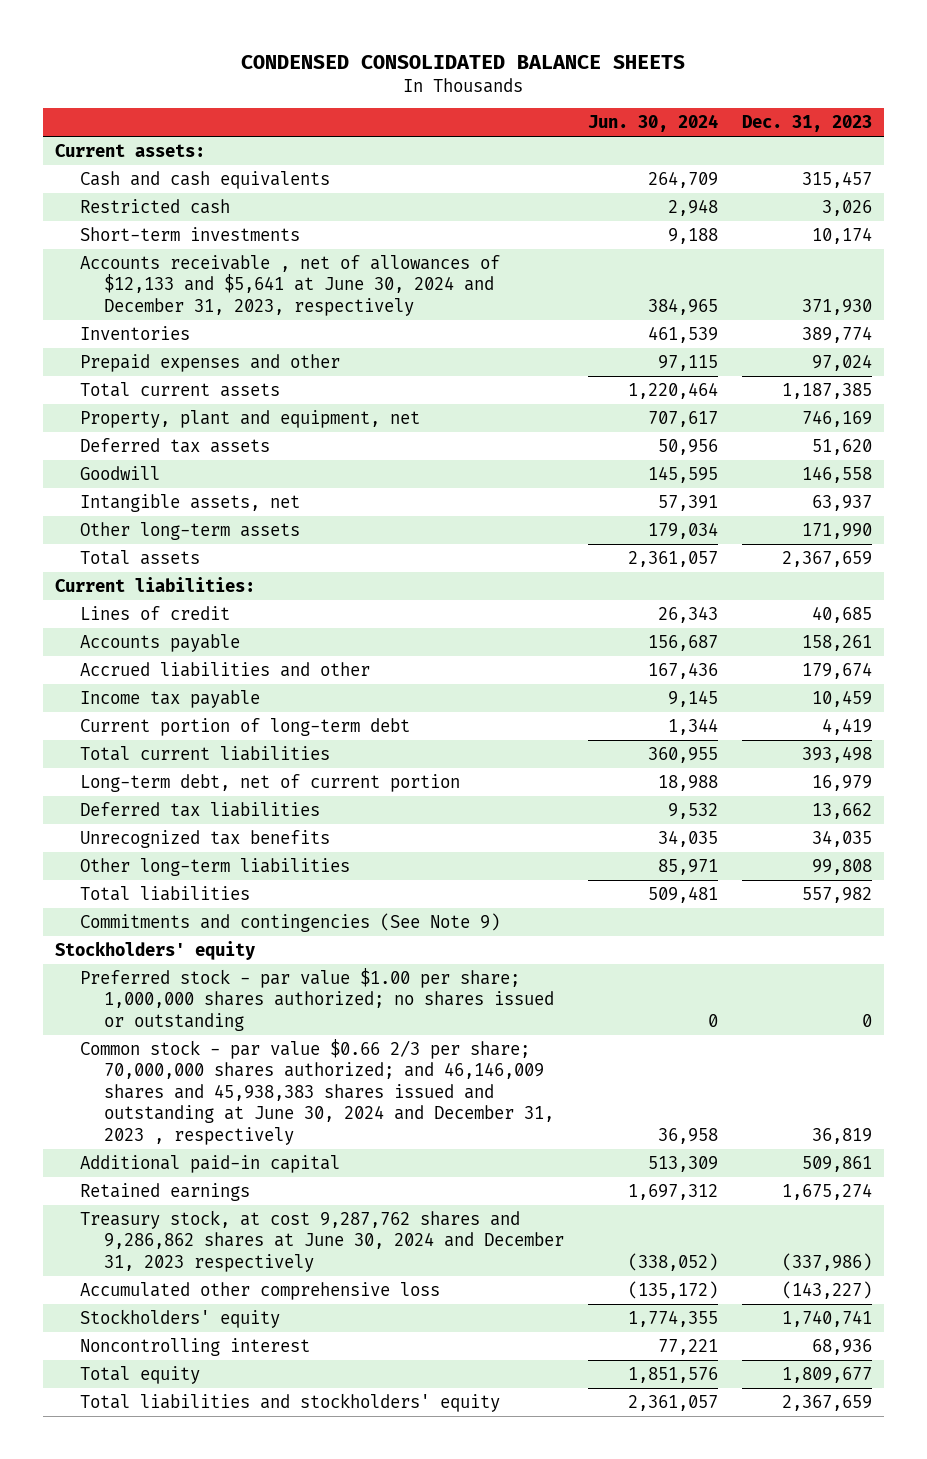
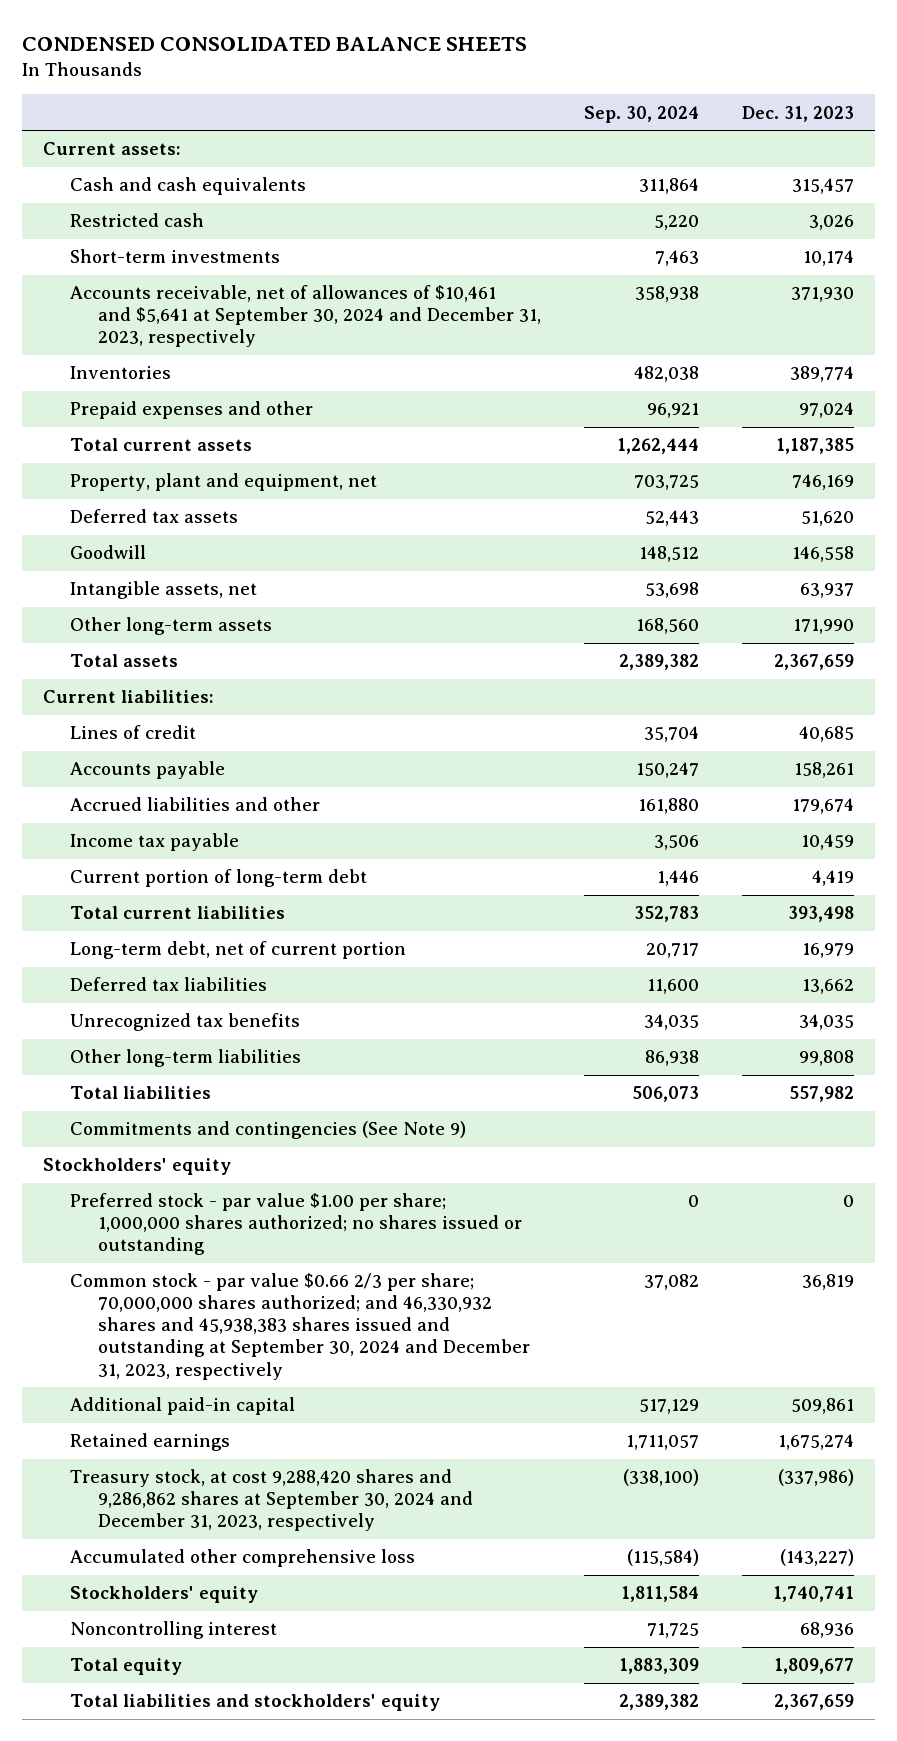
- | Jun. 30, 2024 | Dec. 31, 2023
+ | Sep. 30, 2024 | Dec. 31, 2023
- Accounts receivable , net of allowances of $12,133 and $5,641 at June 30, 2024 and December 31, 2023, respectively | 384,965 | 371,930
+ Accounts receivable, net of allowances of $10,461 and $5,641 at September 30, 2024 and December 31, 2023, respectively | 358,938 | 371,930
- Common stock - par value $0.66 2/3 per share; 70,000,000 shares authorized; and 46,146,009 shares and 45,938,383 shares issued and outstanding at June 30, 2024 and December 31, 2023 , respectively | 36,958 | 36,819
+ Common stock - par value $0.66 2/3 per share; 70,000,000 shares authorized; and 46,330,932 shares and 45,938,383 shares issued and outstanding at September 30, 2024 and December 31, 2023, respectively | 37,082 | 36,819
- Treasury stock, at cost 9,287,762 shares and 9,286,862 shares at June 30, 2024 and December 31, 2023 respectively | (338,052) | (337,986)
+ Treasury stock, at cost 9,288,420 shares and 9,286,862 shares at September 30, 2024 and December 31, 2023, respectively | (338,100) | (337,986)

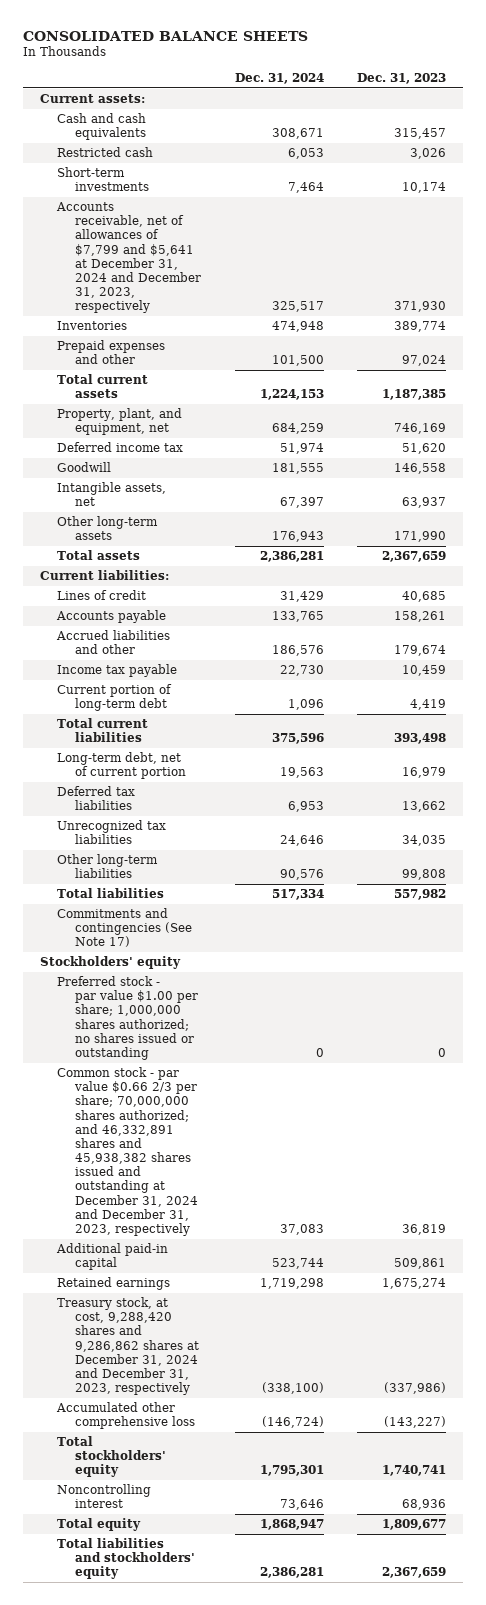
- CONDENSED CONSOLIDATED BALANCE SHEETS
+ CONSOLIDATED BALANCE SHEETS
- | Sep. 30, 2024 | Dec. 31, 2023
+ | Dec. 31, 2024 | Dec. 31, 2023
- Accounts receivable, net of allowances of $10,461 and $5,641 at September 30, 2024 and December 31, 2023, respectively | 358,938 | 371,930
+ Accounts receivable, net of allowances of $7,799 and $5,641 at December 31, 2024 and December 31, 2023, respectively | 325,517 | 371,930
- Property, plant and equipment, net | 703,725 | 746,169
- Deferred tax assets | 52,443 | 51,620
+ Property, plant, and equipment, net | 684,259 | 746,169
+ Deferred income tax | 51,974 | 51,620
- Unrecognized tax benefits | 34,035 | 34,035
+ Unrecognized tax liabilities | 24,646 | 34,035
- Commitments and contingencies (See Note 9)
+ Commitments and contingencies (See Note 17)
- Common stock - par value $0.66 2/3 per share; 70,000,000 shares authorized; and 46,330,932 shares and 45,938,383 shares issued and outstanding at September 30, 2024 and December 31, 2023, respectively | 37,082 | 36,819
+ Common stock - par value $0.66 2/3 per share; 70,000,000 shares authorized; and 46,332,891 shares and 45,938,382 shares issued and outstanding at December 31, 2024 and December 31, 2023, respectively | 37,083 | 36,819
- Treasury stock, at cost 9,288,420 shares and 9,286,862 shares at September 30, 2024 and December 31, 2023, respectively | (338,100) | (337,986)
+ Treasury stock, at cost, 9,288,420 shares and 9,286,862 shares at December 31, 2024 and December 31, 2023, respectively | (338,100) | (337,986)
- Stockholders' equity | 1,811,584 | 1,740,741
+ Total stockholders' equity | 1,795,301 | 1,740,741

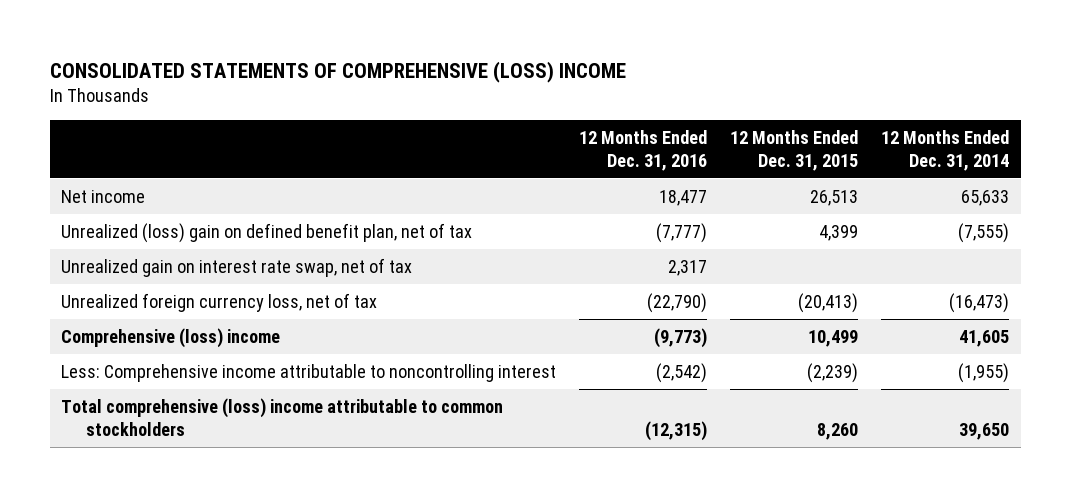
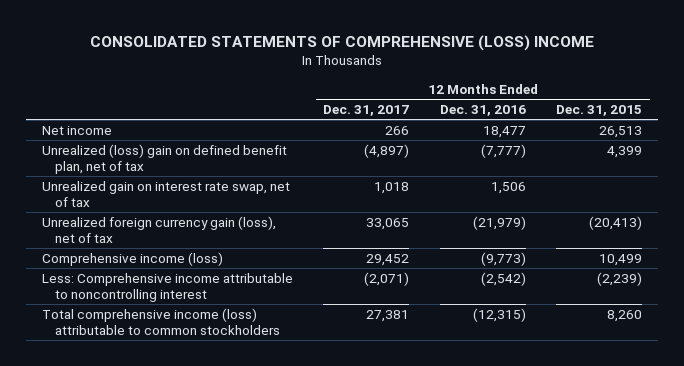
- | 12 Months Ended Dec. 31, 2016 | 12 Months Ended Dec. 31, 2015 | 12 Months Ended Dec. 31, 2014
+ | 12 Months Ended Dec. 31, 2017 | 12 Months Ended Dec. 31, 2016 | 12 Months Ended Dec. 31, 2015
- Unrealized gain on interest rate swap, net of tax | 2,317 | |
- Unrealized foreign currency loss, net of tax | (22,790) | (20,413) | (16,473)
- Comprehensive (loss) income | (9,773) | 10,499 | 41,605
+ Unrealized gain on interest rate swap, net of tax | 1,018 | 1,506 |
+ Unrealized foreign currency gain (loss), net of tax | 33,065 | (21,979) | (20,413)
+ Comprehensive income (loss) | 29,452 | (9,773) | 10,499
- Total comprehensive (loss) income attributable to common stockholders | (12,315) | 8,260 | 39,650
+ Total comprehensive income (loss) attributable to common stockholders | 27,381 | (12,315) | 8,260

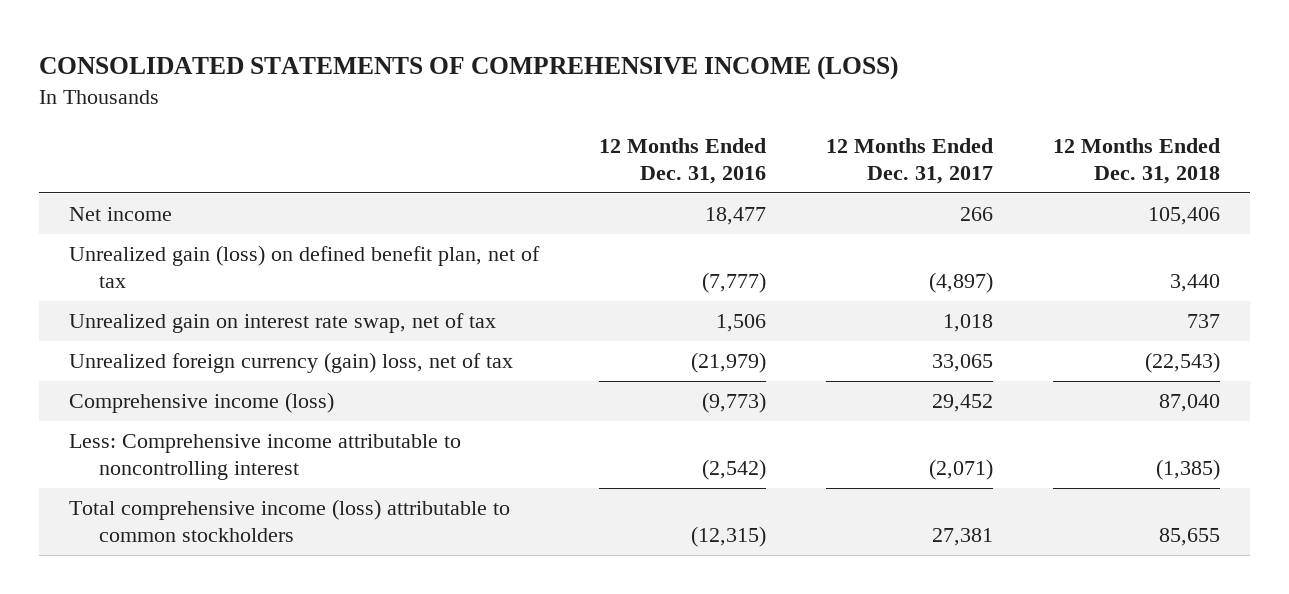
- CONSOLIDATED STATEMENTS OF COMPREHENSIVE (LOSS) INCOME
+ CONSOLIDATED STATEMENTS OF COMPREHENSIVE INCOME (LOSS)
- | 12 Months Ended Dec. 31, 2017 | 12 Months Ended Dec. 31, 2016 | 12 Months Ended Dec. 31, 2015
+ | 12 Months Ended Dec. 31, 2016 | 12 Months Ended Dec. 31, 2017 | 12 Months Ended Dec. 31, 2018
- Unrealized (loss) gain on defined benefit plan, net of tax | (4,897) | (7,777) | 4,399
+ Unrealized gain (loss) on defined benefit plan, net of tax | (7,777) | (4,897) | 3,440
- Unrealized foreign currency gain (loss), net of tax | 33,065 | (21,979) | (20,413)
+ Unrealized foreign currency (gain) loss, net of tax | (21,979) | 33,065 | (22,543)

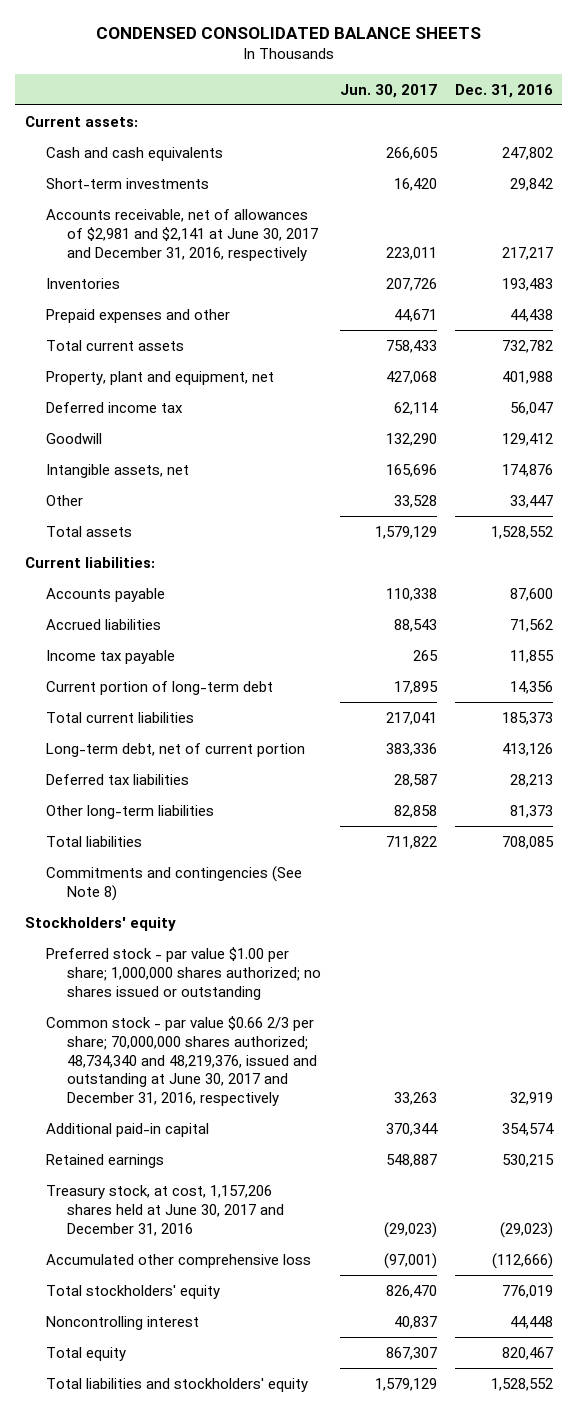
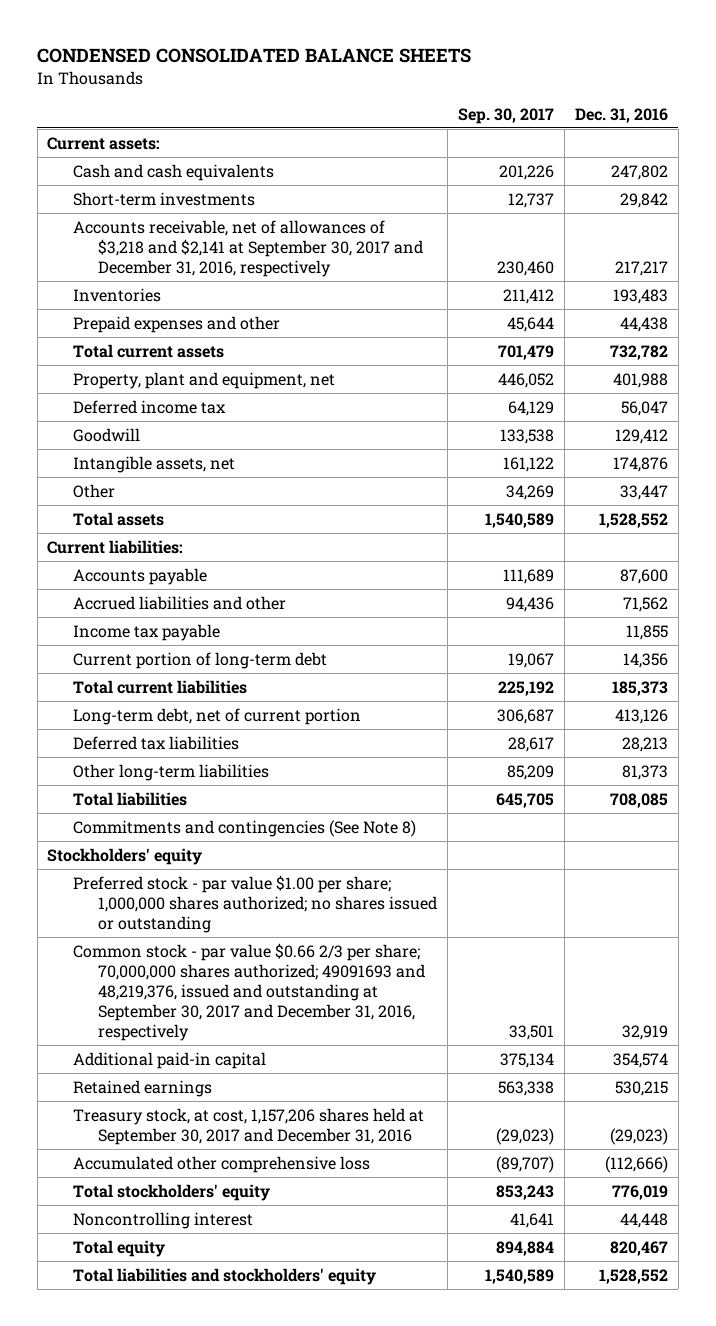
- | Jun. 30, 2017 | Dec. 31, 2016
+ | Sep. 30, 2017 | Dec. 31, 2016
- Accounts receivable, net of allowances of $2,981 and $2,141 at June 30, 2017 and December 31, 2016, respectively | 223,011 | 217,217
+ Accounts receivable, net of allowances of $3,218 and $2,141 at September 30, 2017 and December 31, 2016, respectively | 230,460 | 217,217
- Accrued liabilities | 88,543 | 71,562
+ Accrued liabilities and other | 94,436 | 71,562
- Common stock - par value $0.66 2/3 per share; 70,000,000 shares authorized; 48,734,340 and 48,219,376, issued and outstanding at June 30, 2017 and December 31, 2016, respectively | 33,263 | 32,919
+ Common stock - par value $0.66 2/3 per share; 70,000,000 shares authorized; 49091693 and 48,219,376, issued and outstanding at September 30, 2017 and December 31, 2016, respectively | 33,501 | 32,919
- Treasury stock, at cost, 1,157,206 shares held at June 30, 2017 and December 31, 2016 | (29,023) | (29,023)
+ Treasury stock, at cost, 1,157,206 shares held at September 30, 2017 and December 31, 2016 | (29,023) | (29,023)

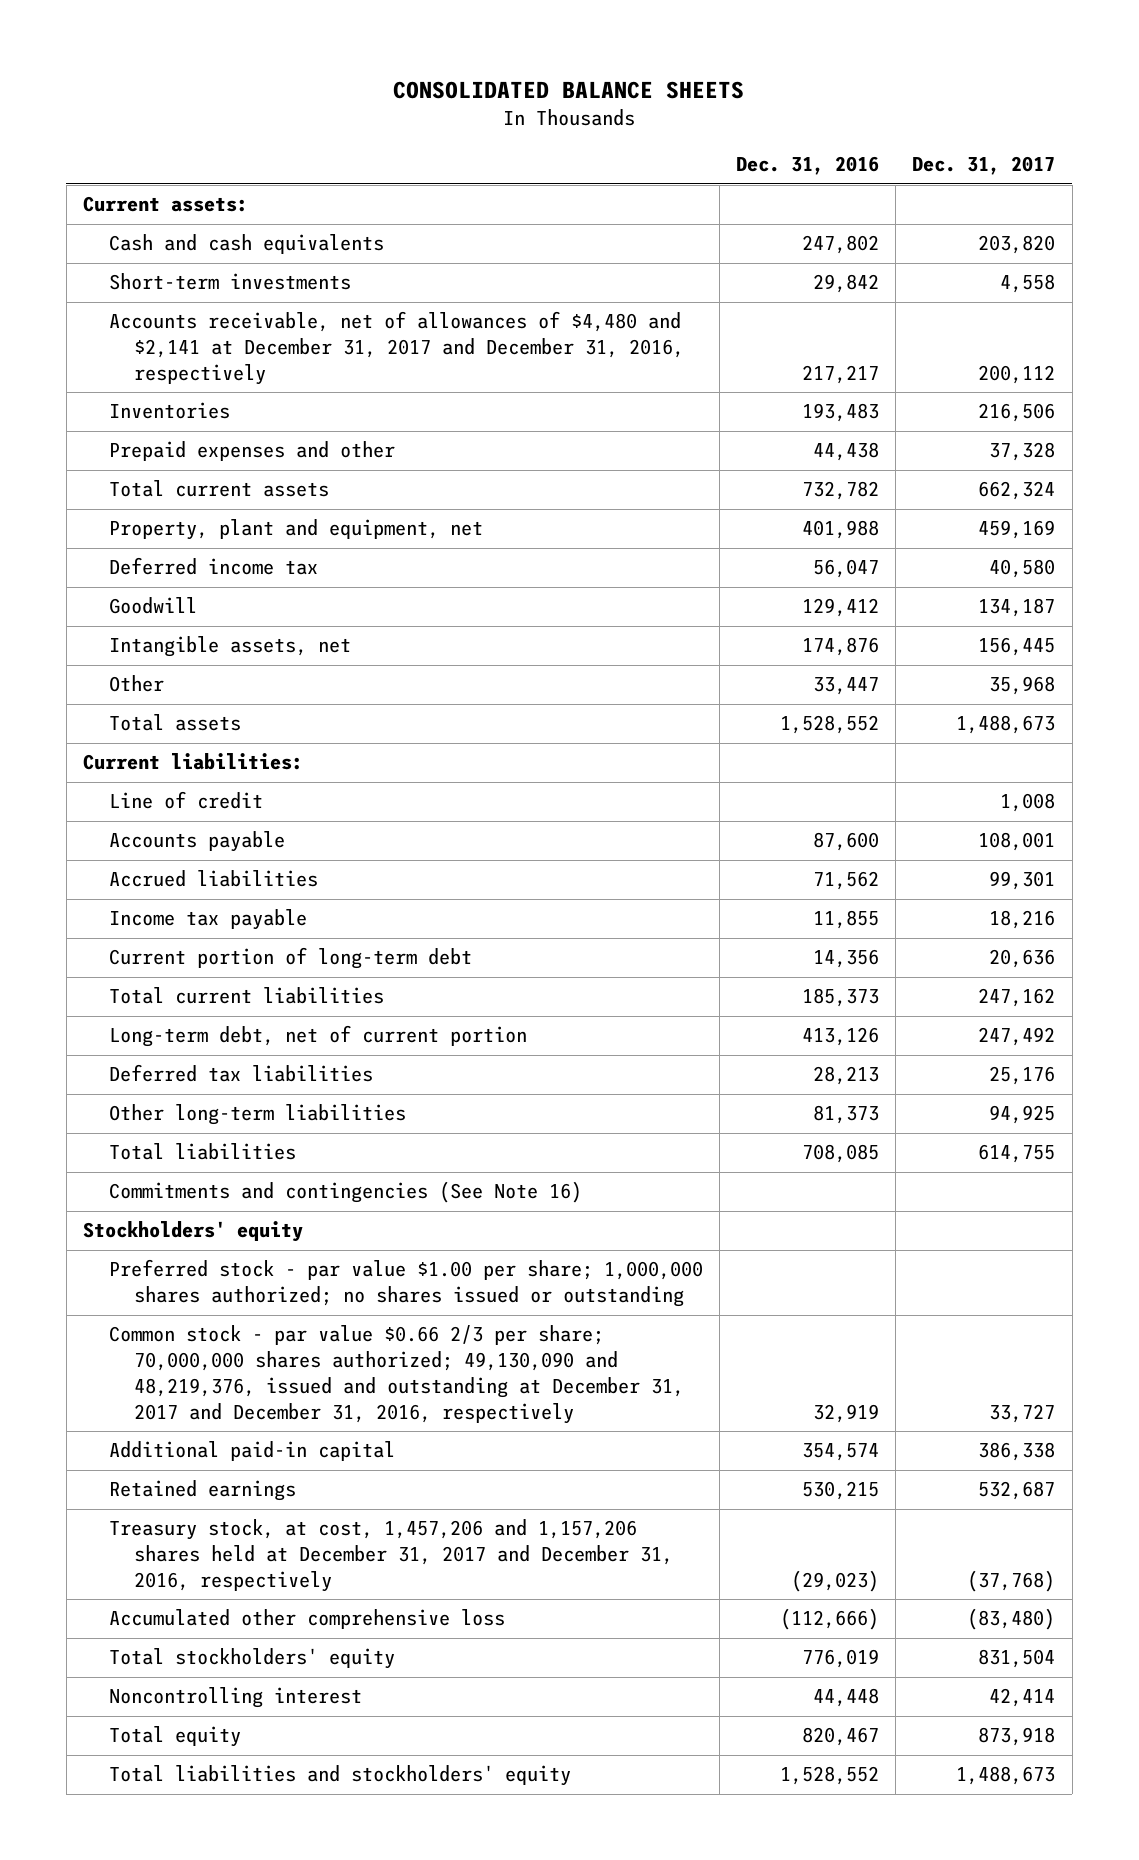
- CONDENSED CONSOLIDATED BALANCE SHEETS
+ CONSOLIDATED BALANCE SHEETS
- | Sep. 30, 2017 | Dec. 31, 2016
+ | Dec. 31, 2016 | Dec. 31, 2017
- Accounts receivable, net of allowances of $3,218 and $2,141 at September 30, 2017 and December 31, 2016, respectively | 230,460 | 217,217
+ Accounts receivable, net of allowances of $4,480 and $2,141 at December 31, 2017 and December 31, 2016, respectively | 217,217 | 200,112
+ Line of credit | | 1,008
- Accrued liabilities and other | 94,436 | 71,562
+ Accrued liabilities | 71,562 | 99,301
- Commitments and contingencies (See Note 8)
+ Commitments and contingencies (See Note 16)
- Common stock - par value $0.66 2/3 per share; 70,000,000 shares authorized; 49091693 and 48,219,376, issued and outstanding at September 30, 2017 and December 31, 2016, respectively | 33,501 | 32,919
+ Common stock - par value $0.66 2/3 per share; 70,000,000 shares authorized; 49,130,090 and 48,219,376, issued and outstanding at December 31, 2017 and December 31, 2016, respectively | 32,919 | 33,727
- Treasury stock, at cost, 1,157,206 shares held at September 30, 2017 and December 31, 2016 | (29,023) | (29,023)
+ Treasury stock, at cost, 1,457,206 and 1,157,206 shares held at December 31, 2017 and December 31, 2016, respectively | (29,023) | (37,768)

